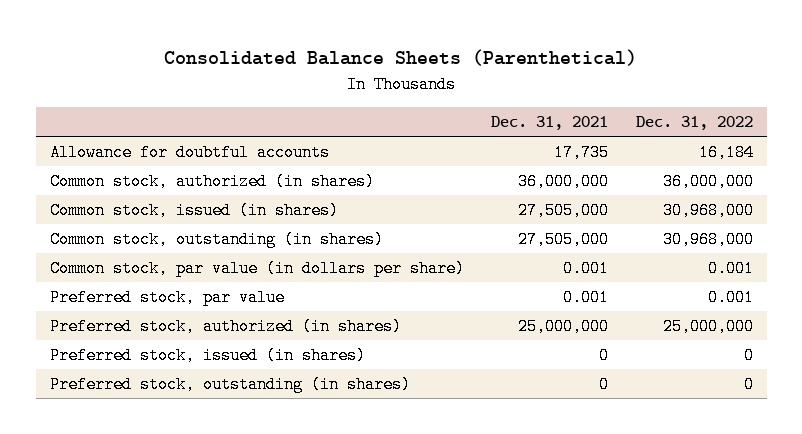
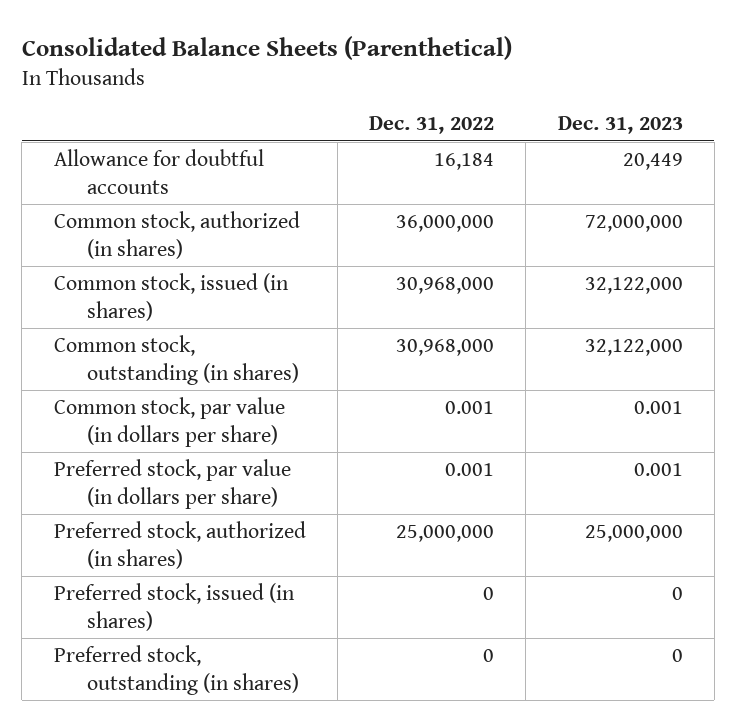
- | Dec. 31, 2021 | Dec. 31, 2022
+ | Dec. 31, 2022 | Dec. 31, 2023
- Preferred stock, par value | 0.001 | 0.001
+ Preferred stock, par value (in dollars per share) | 0.001 | 0.001

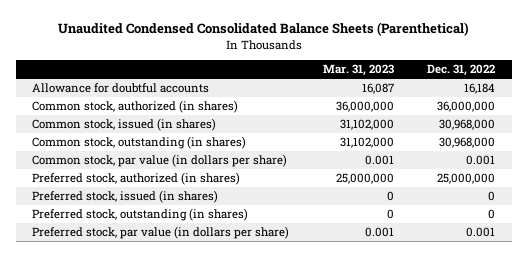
- Consolidated Balance Sheets (Parenthetical)
+ Unaudited Condensed Consolidated Balance Sheets (Parenthetical)
- | Dec. 31, 2022 | Dec. 31, 2023
+ | Mar. 31, 2023 | Dec. 31, 2022
moved down: Preferred stock, par value (in dollars per share) | 0.001 | 0.001

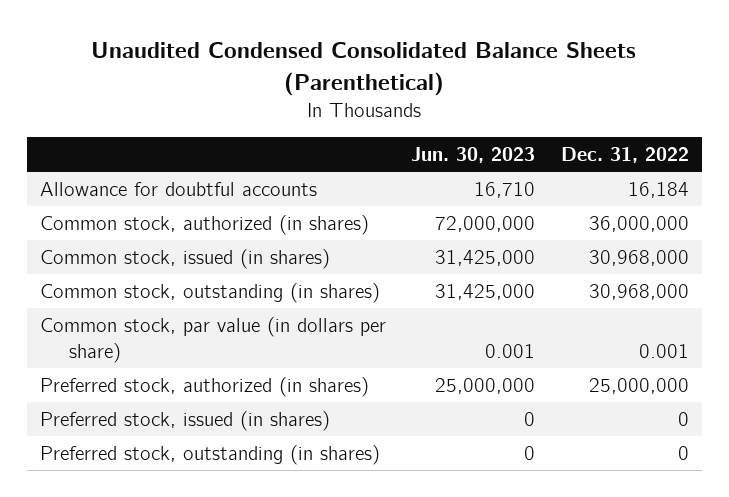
- | Mar. 31, 2023 | Dec. 31, 2022
+ | Jun. 30, 2023 | Dec. 31, 2022
- Preferred stock, par value (in dollars per share) | 0.001 | 0.001

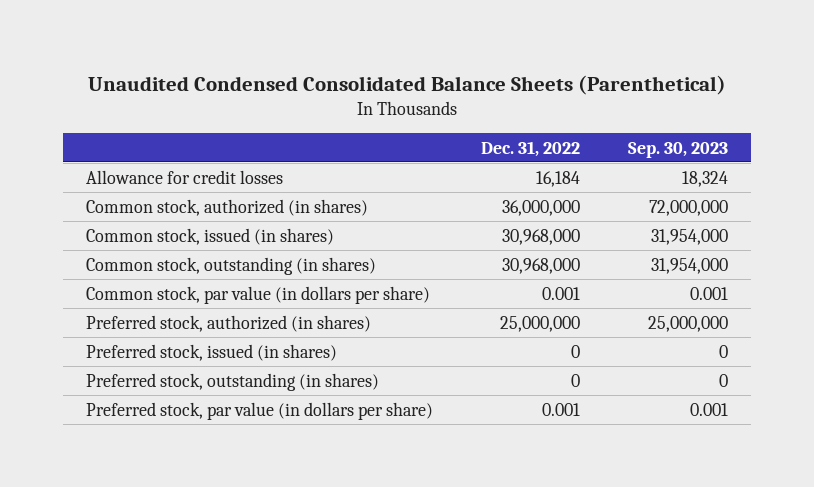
- | Jun. 30, 2023 | Dec. 31, 2022
+ | Dec. 31, 2022 | Sep. 30, 2023
- Allowance for doubtful accounts | 16,710 | 16,184
+ Allowance for credit losses | 16,184 | 18,324
+ Preferred stock, par value (in dollars per share) | 0.001 | 0.001

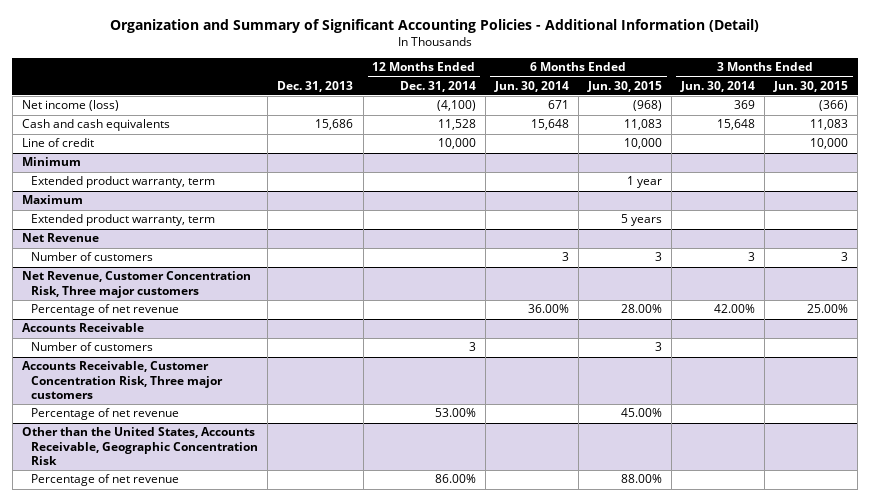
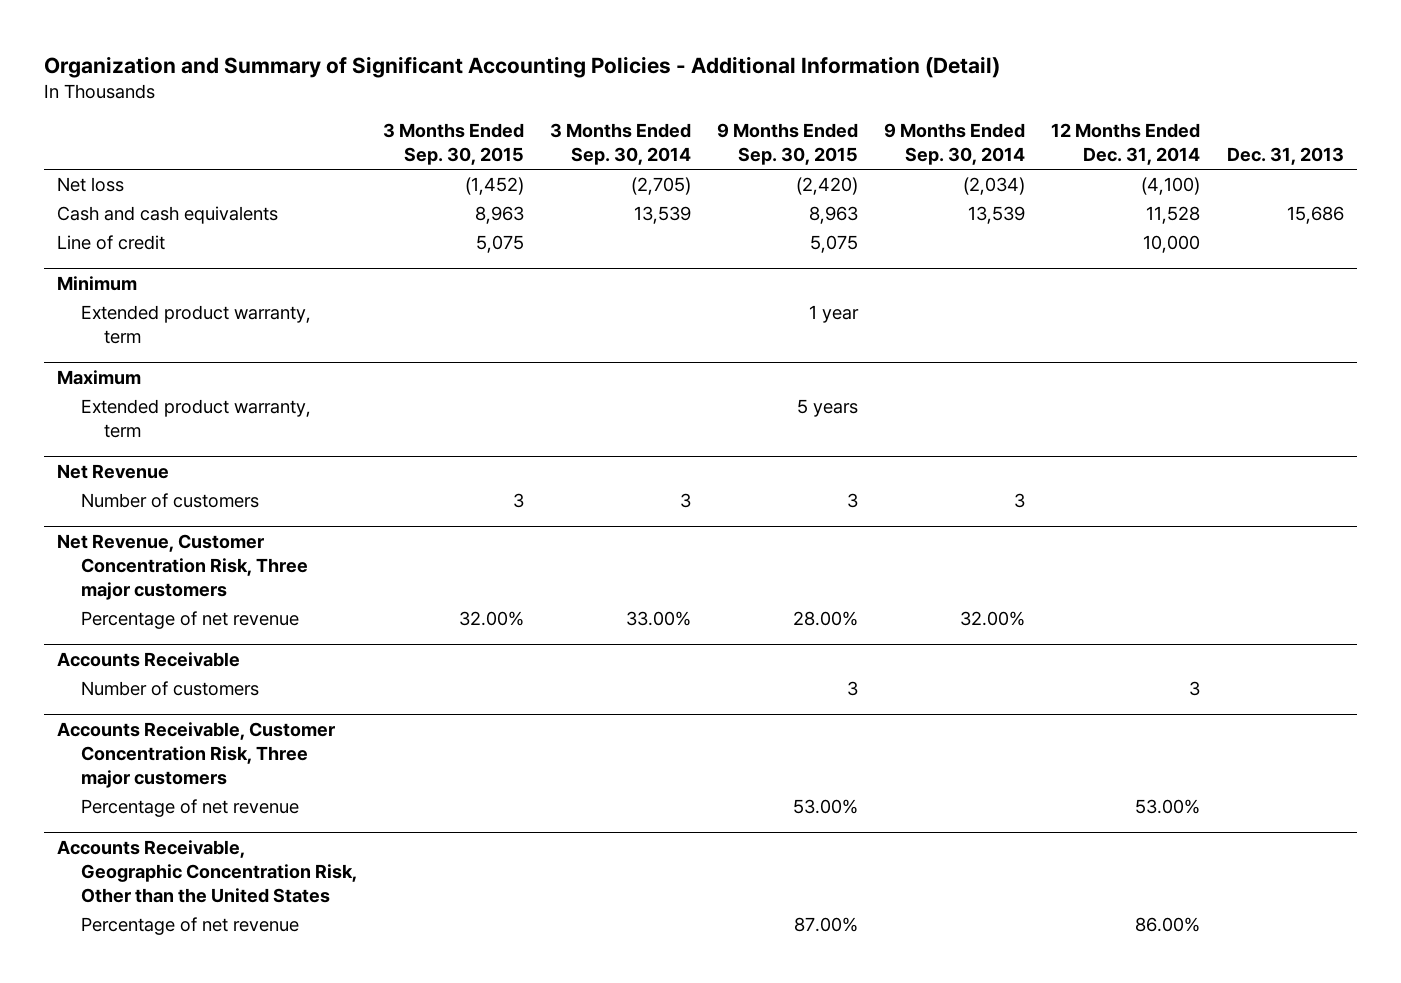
- | Dec. 31, 2013 | 12 Months Ended Dec. 31, 2014 | 6 Months Ended Jun. 30, 2014 | 6 Months Ended Jun. 30, 2015 | 3 Months Ended Jun. 30, 2014 | 3 Months Ended Jun. 30, 2015
+ | 3 Months Ended Sep. 30, 2015 | 3 Months Ended Sep. 30, 2014 | 9 Months Ended Sep. 30, 2015 | 9 Months Ended Sep. 30, 2014 | 12 Months Ended Dec. 31, 2014 | Dec. 31, 2013
- Net income (loss) | | (4,100) | 671 | (968) | 369 | (366)
+ Net loss | (1,452) | (2,705) | (2,420) | (2,034) | (4,100) |
- Other than the United States, Accounts Receivable, Geographic Concentration Risk
+ Accounts Receivable, Geographic Concentration Risk, Other than the United States

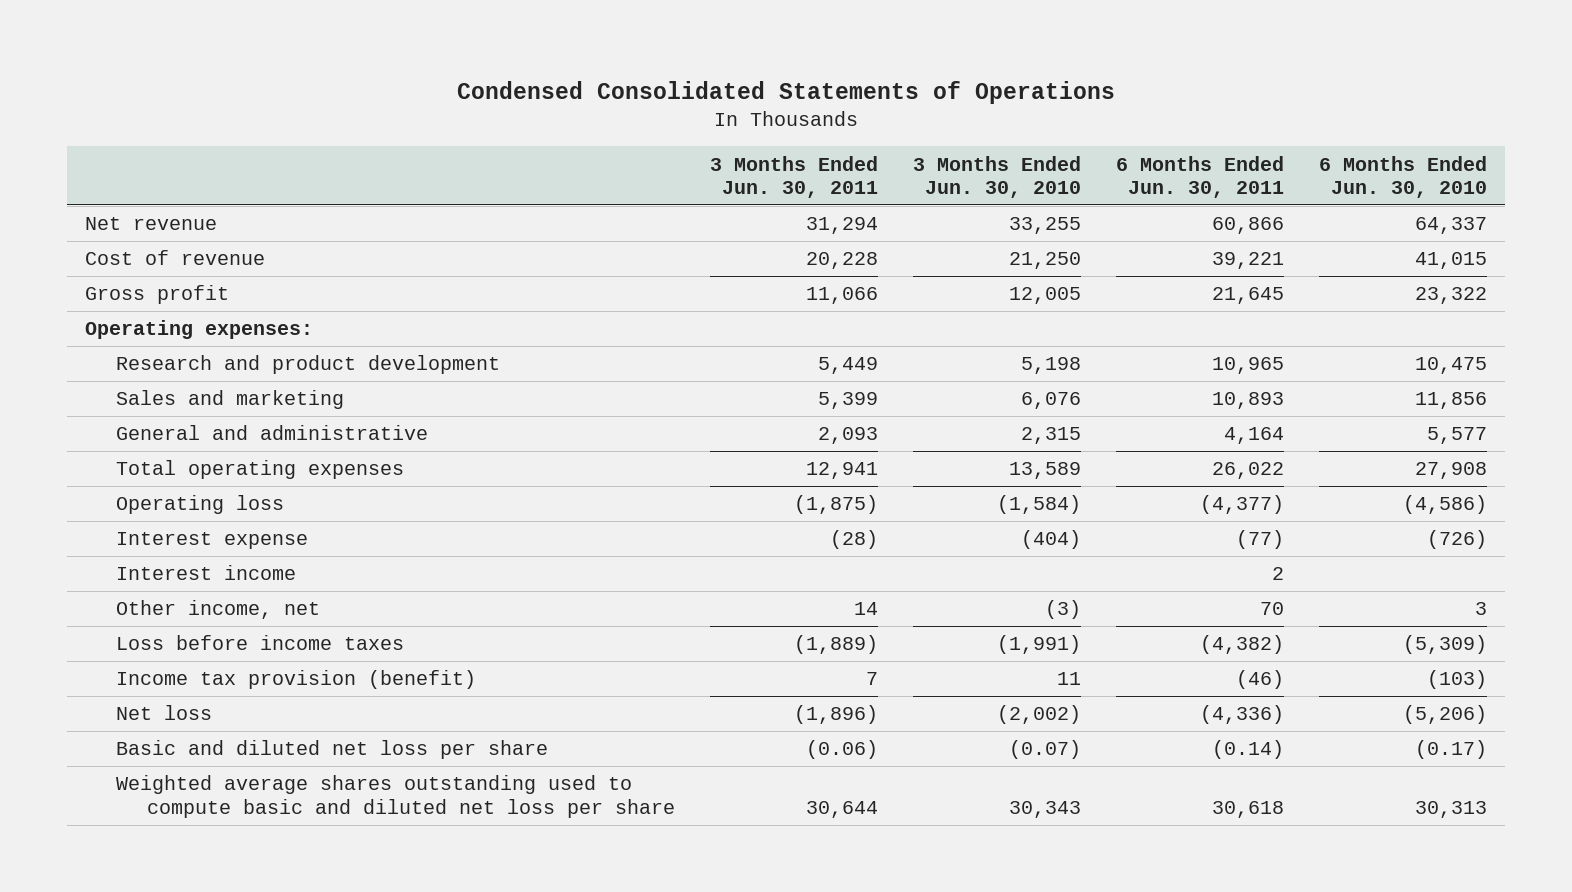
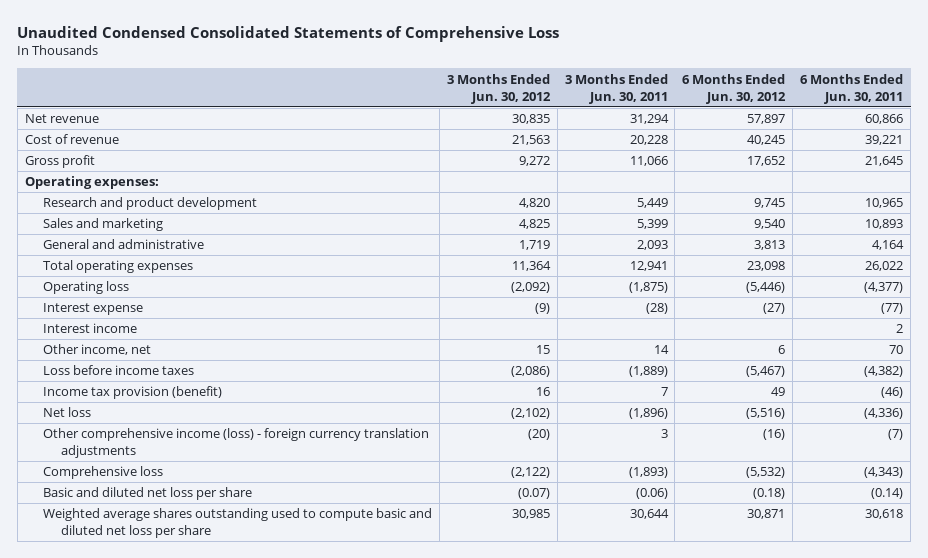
- Condensed Consolidated Statements of Operations
+ Unaudited Condensed Consolidated Statements of Comprehensive Loss
- | 3 Months Ended Jun. 30, 2011 | 3 Months Ended Jun. 30, 2010 | 6 Months Ended Jun. 30, 2011 | 6 Months Ended Jun. 30, 2010
+ | 3 Months Ended Jun. 30, 2012 | 3 Months Ended Jun. 30, 2011 | 6 Months Ended Jun. 30, 2012 | 6 Months Ended Jun. 30, 2011
+ Other comprehensive income (loss) - foreign currency translation adjustments | (20) | 3 | (16) | (7)
+ Comprehensive loss | (2,122) | (1,893) | (5,532) | (4,343)

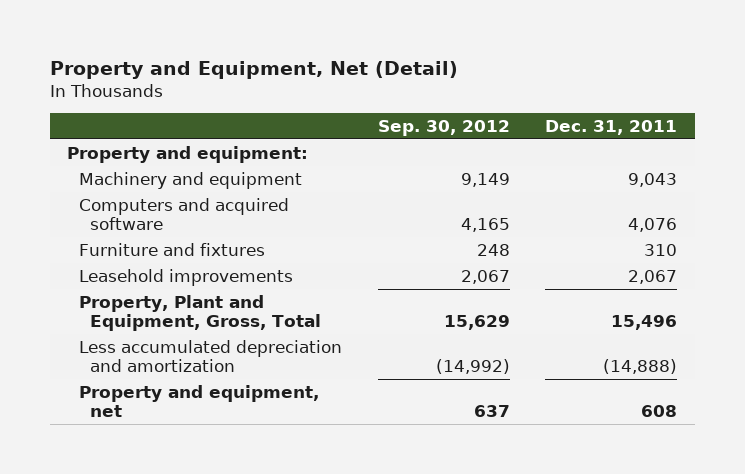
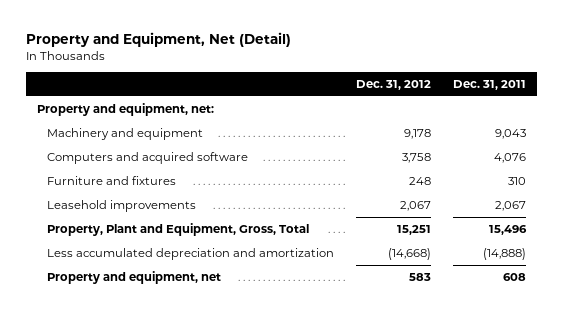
- | Sep. 30, 2012 | Dec. 31, 2011
+ | Dec. 31, 2012 | Dec. 31, 2011
- Property and equipment:
+ Property and equipment, net:

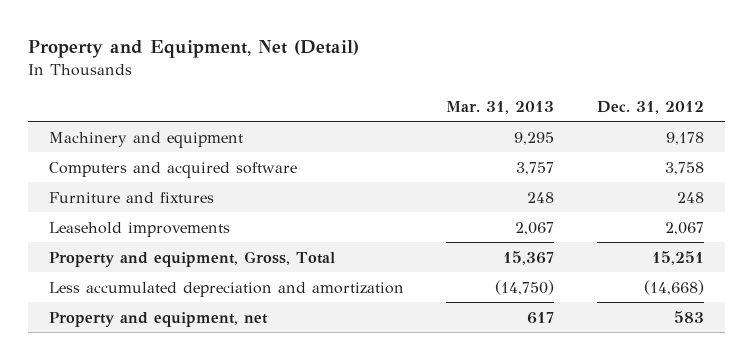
- | Dec. 31, 2012 | Dec. 31, 2011
+ | Mar. 31, 2013 | Dec. 31, 2012
- Property and equipment, net:
- Property, Plant and Equipment, Gross, Total | 15,251 | 15,496
+ Property and equipment, Gross, Total | 15,367 | 15,251

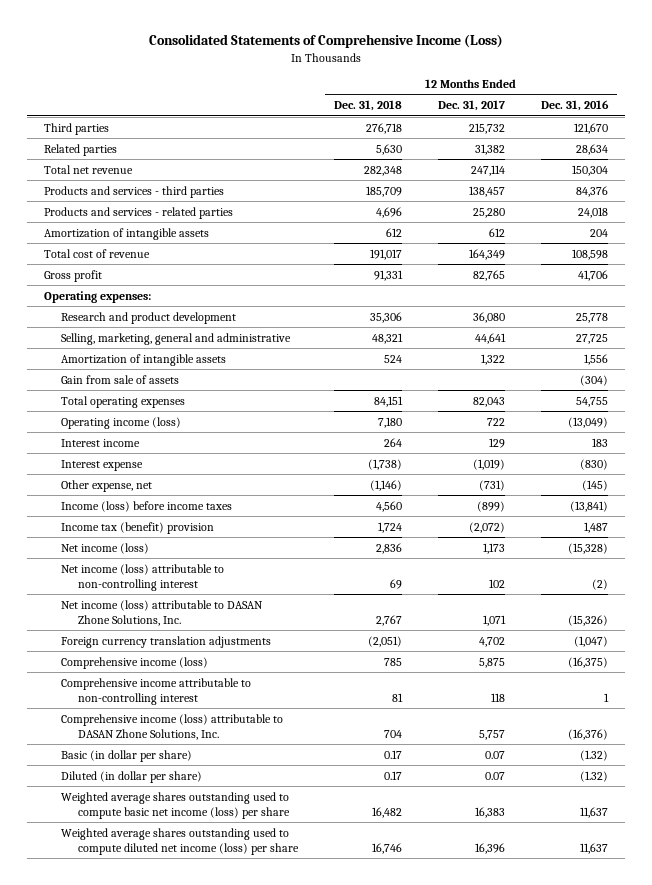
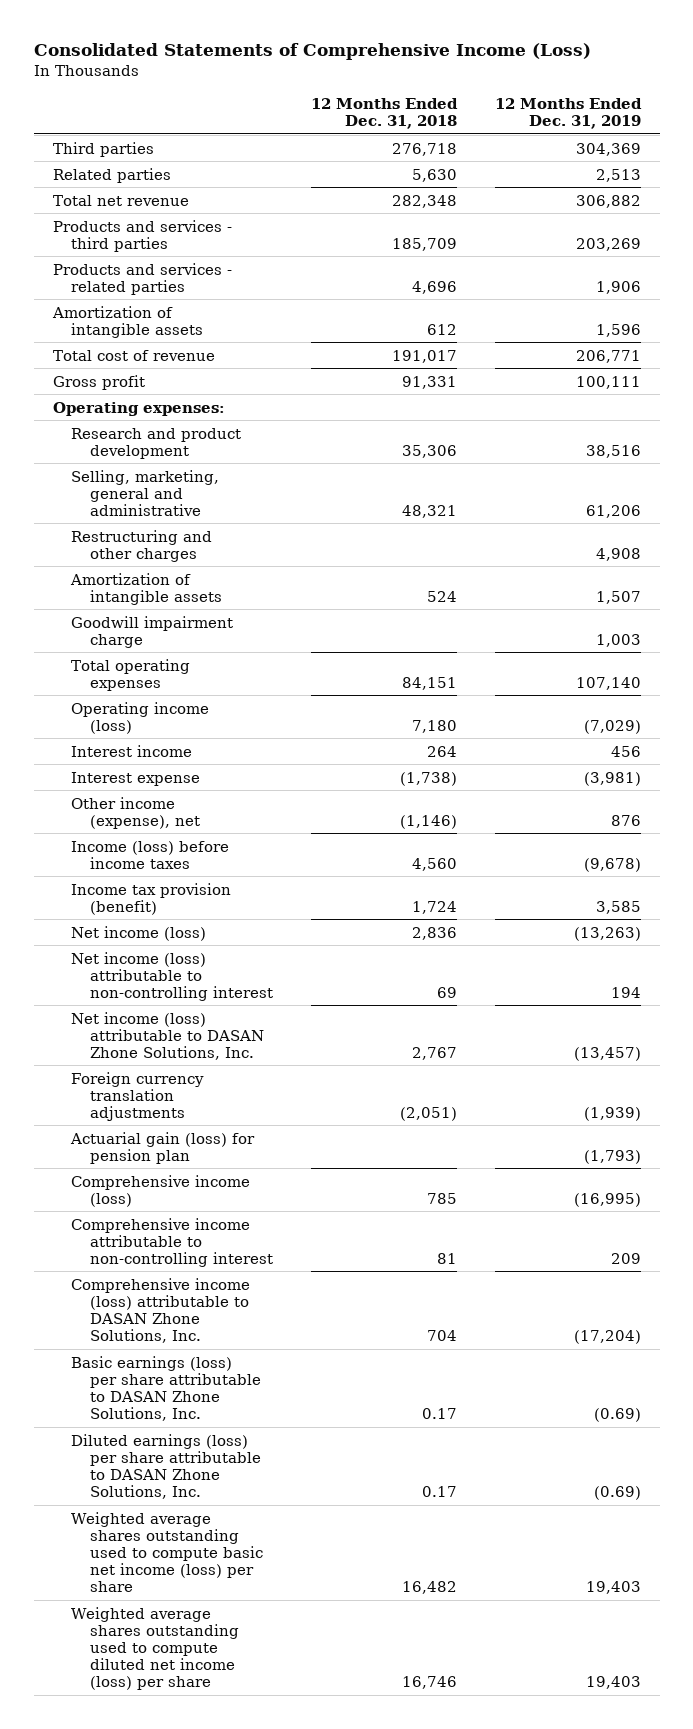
- | 12 Months Ended Dec. 31, 2018 | 12 Months Ended Dec. 31, 2017 | 12 Months Ended Dec. 31, 2016
+ | 12 Months Ended Dec. 31, 2018 | 12 Months Ended Dec. 31, 2019
+ Restructuring and other charges | | 4,908
- Gain from sale of assets | | | (304)
+ Goodwill impairment charge | | 1,003
- Other expense, net | (1,146) | (731) | (145)
+ Other income (expense), net | (1,146) | 876
- Income tax (benefit) provision | 1,724 | (2,072) | 1,487
+ Income tax provision (benefit) | 1,724 | 3,585
+ Actuarial gain (loss) for pension plan | | (1,793)
- Basic (in dollar per share) | 0.17 | 0.07 | (1.32)
- Diluted (in dollar per share) | 0.17 | 0.07 | (1.32)
+ Basic earnings (loss) per share attributable to DASAN Zhone Solutions, Inc. | 0.17 | (0.69)
+ Diluted earnings (loss) per share attributable to DASAN Zhone Solutions, Inc. | 0.17 | (0.69)

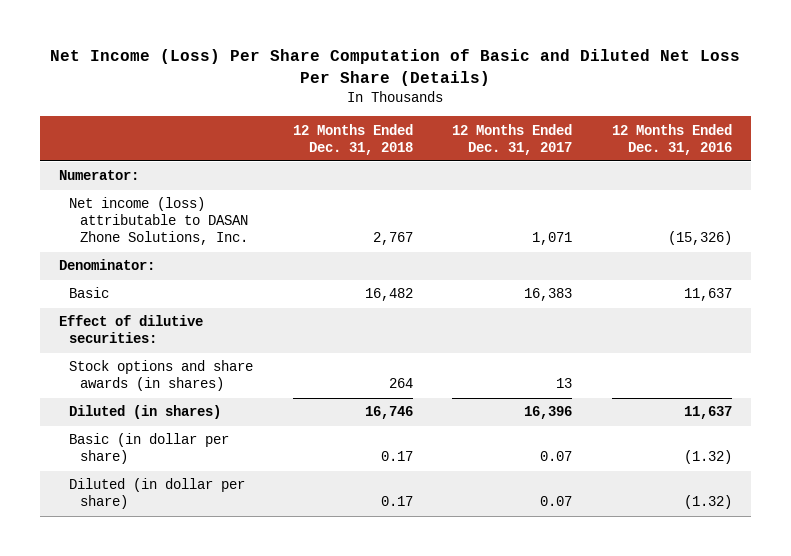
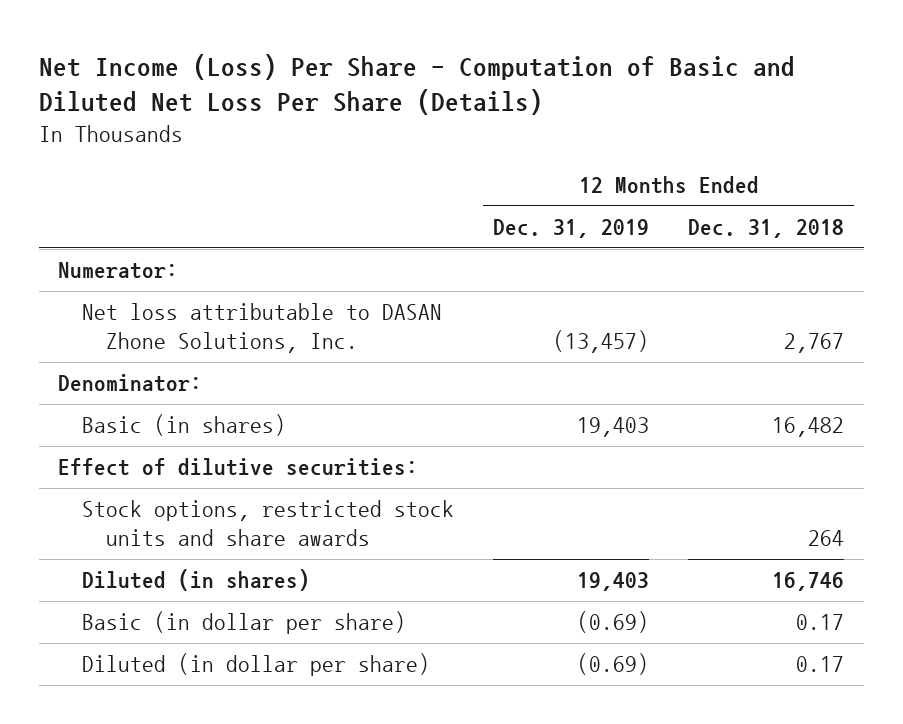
- Net Income (Loss) Per Share Computation of Basic and Diluted Net Loss Per Share (Details)
+ Net Income (Loss) Per Share - Computation of Basic and Diluted Net Loss Per Share (Details)
- | 12 Months Ended Dec. 31, 2018 | 12 Months Ended Dec. 31, 2017 | 12 Months Ended Dec. 31, 2016
+ | 12 Months Ended Dec. 31, 2019 | 12 Months Ended Dec. 31, 2018
- Net income (loss) attributable to DASAN Zhone Solutions, Inc. | 2,767 | 1,071 | (15,326)
+ Net loss attributable to DASAN Zhone Solutions, Inc. | (13,457) | 2,767
- Basic | 16,482 | 16,383 | 11,637
+ Basic (in shares) | 19,403 | 16,482
- Stock options and share awards (in shares) | 264 | 13 |
+ Stock options, restricted stock units and share awards | | 264

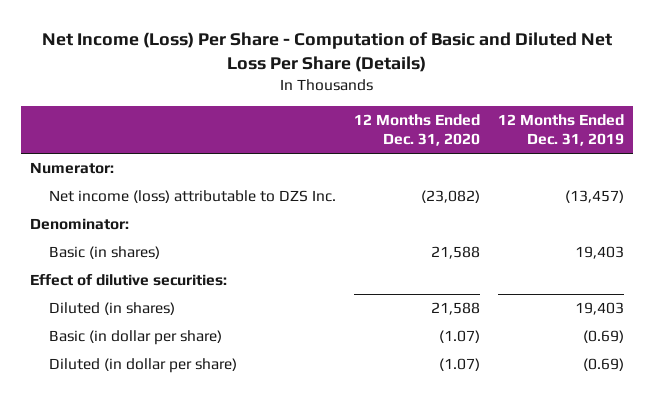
- | 12 Months Ended Dec. 31, 2019 | 12 Months Ended Dec. 31, 2018
+ | 12 Months Ended Dec. 31, 2020 | 12 Months Ended Dec. 31, 2019
- Net loss attributable to DASAN Zhone Solutions, Inc. | (13,457) | 2,767
+ Net income (loss) attributable to DZS Inc. | (23,082) | (13,457)
- Stock options, restricted stock units and share awards | | 264

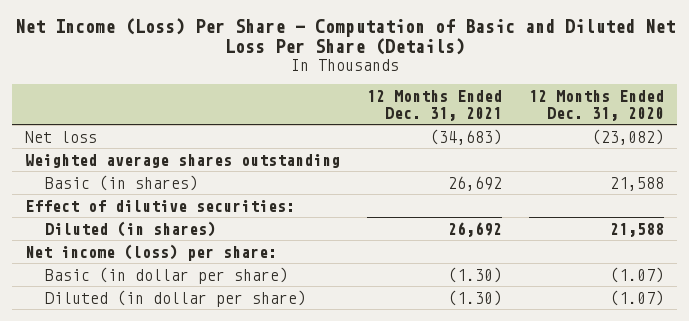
- | 12 Months Ended Dec. 31, 2020 | 12 Months Ended Dec. 31, 2019
+ | 12 Months Ended Dec. 31, 2021 | 12 Months Ended Dec. 31, 2020
- Numerator:
- Net income (loss) attributable to DZS Inc. | (23,082) | (13,457)
- Denominator:
+ Net loss | (34,683) | (23,082)
+ Weighted average shares outstanding
+ Net income (loss) per share:

